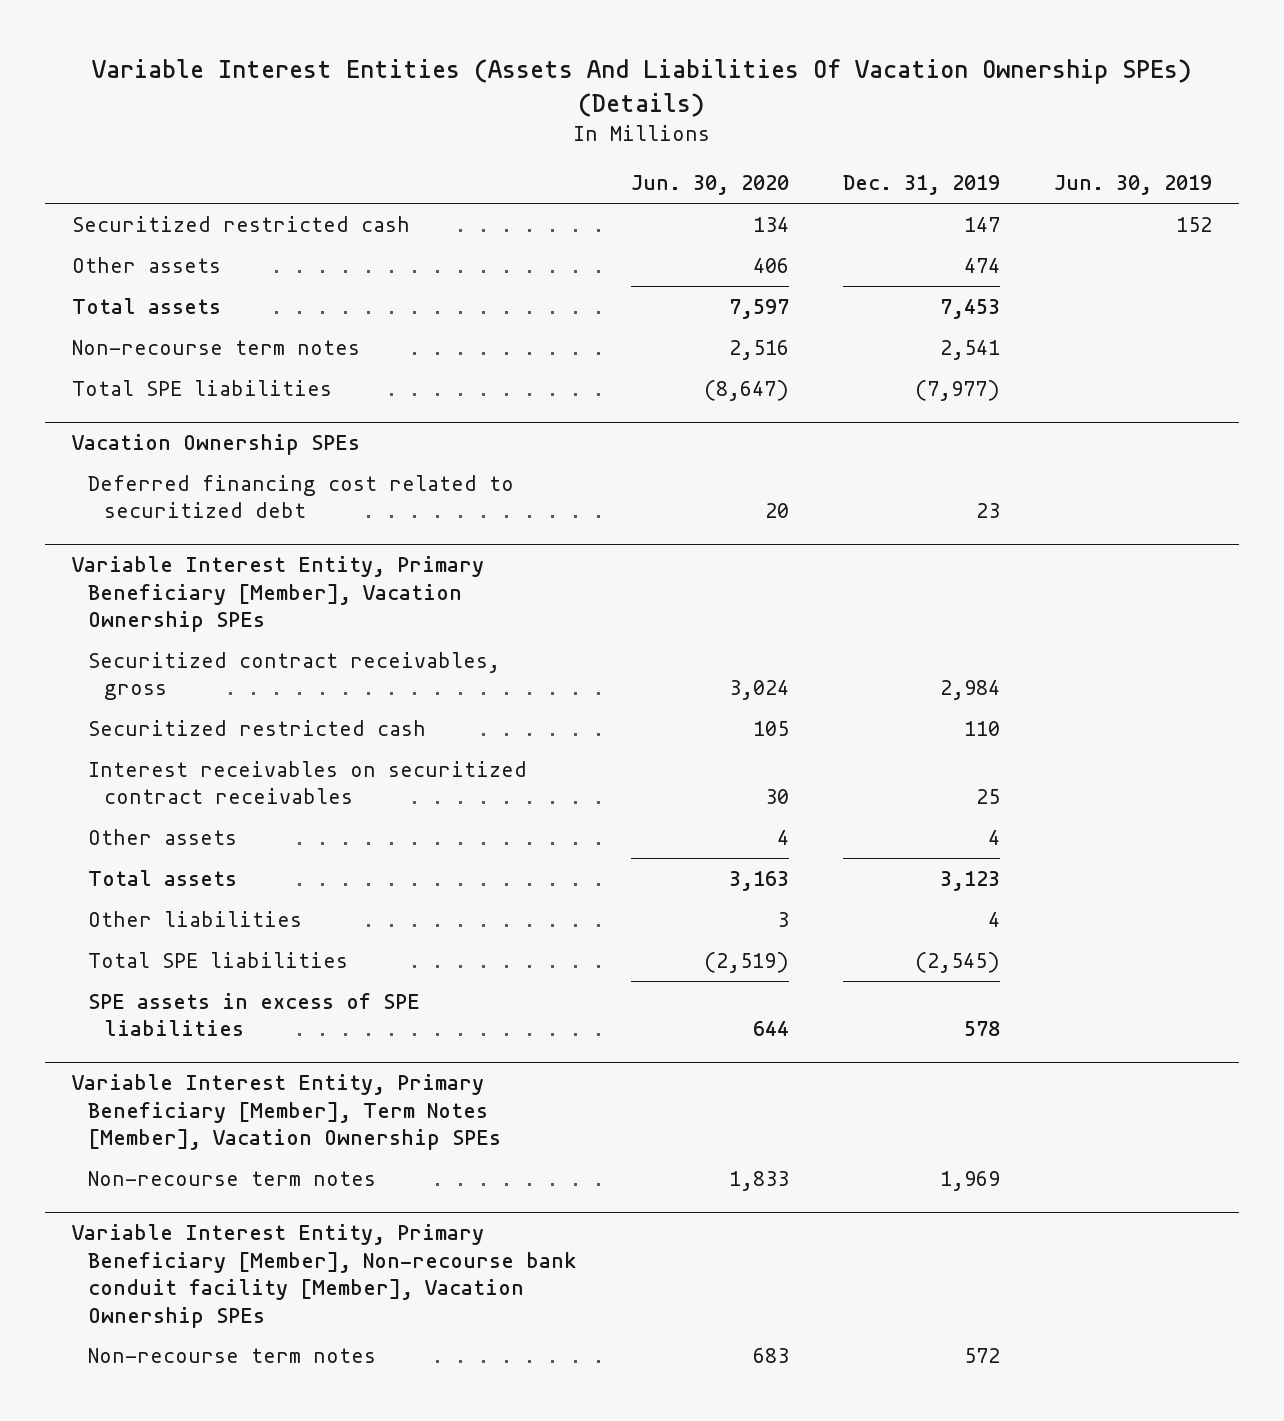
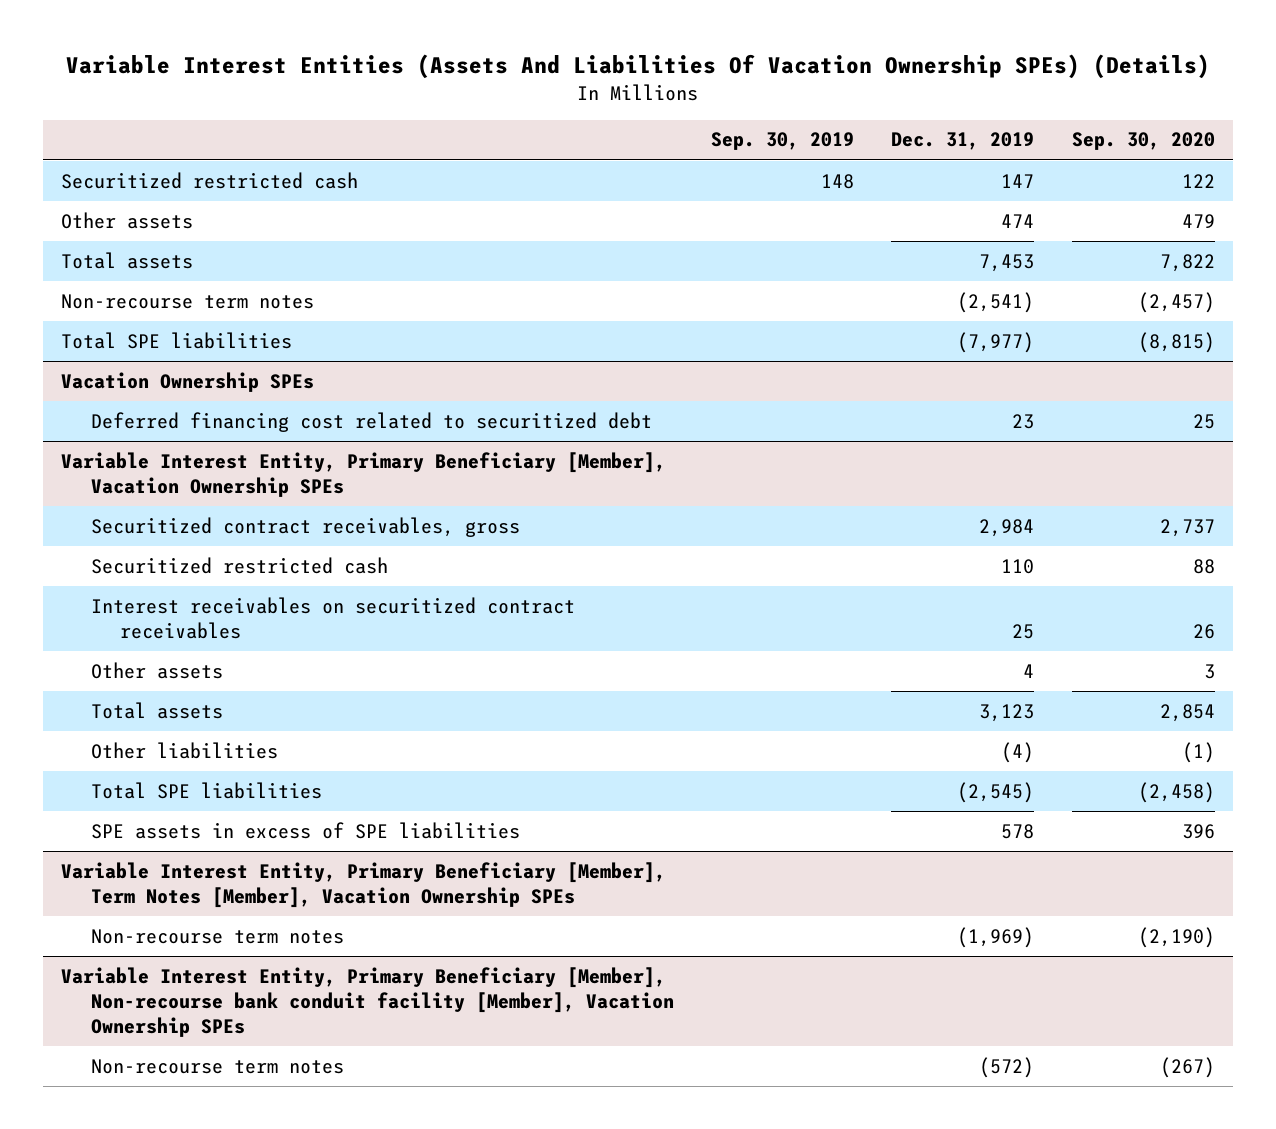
- | Jun. 30, 2020 | Dec. 31, 2019 | Jun. 30, 2019
+ | Sep. 30, 2019 | Dec. 31, 2019 | Sep. 30, 2020
- Non-recourse term notes | 2,516 | 2,541 |
+ Non-recourse term notes | | (2,541) | (2,457)
@ Variable Interest Entity, Primary Beneficiary [Member], Vacation Ownership SPEs
- Other liabilities | 3 | 4 |
+ Other liabilities | | (4) | (1)
@ Variable Interest Entity, Primary Beneficiary [Member], Term Notes [Member], Vacation Ownership SPEs
- Non-recourse term notes | 1,833 | 1,969 |
+ Non-recourse term notes | | (1,969) | (2,190)
@ Variable Interest Entity, Primary Beneficiary [Member], Non-recourse bank conduit facility [Member], Vacation Ownership SPEs
- Non-recourse term notes | 683 | 572 |
+ Non-recourse term notes | | (572) | (267)

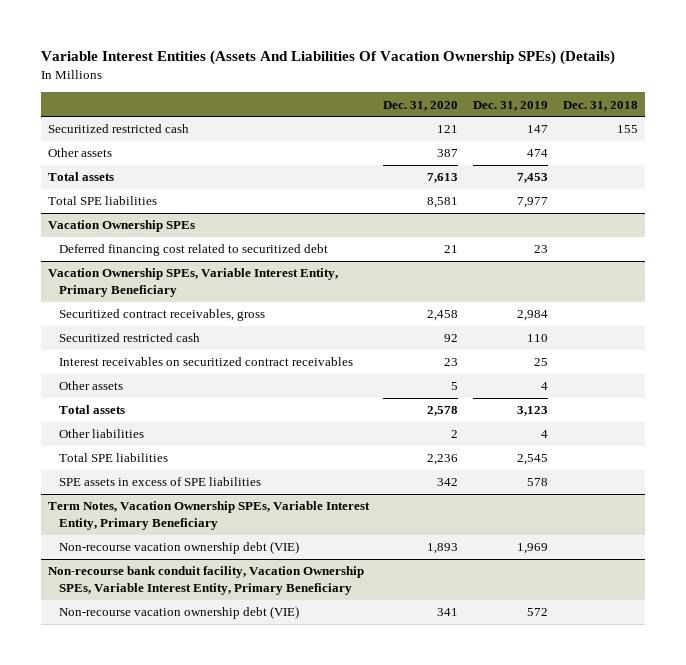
- | Sep. 30, 2019 | Dec. 31, 2019 | Sep. 30, 2020
+ | Dec. 31, 2020 | Dec. 31, 2019 | Dec. 31, 2018
- Non-recourse term notes | | (2,541) | (2,457)
- Total SPE liabilities | | (7,977) | (8,815)
+ Total SPE liabilities | 8,581 | 7,977 |
- Variable Interest Entity, Primary Beneficiary [Member], Vacation Ownership SPEs
+ Vacation Ownership SPEs, Variable Interest Entity, Primary Beneficiary
- Other liabilities | | (4) | (1)
- Total SPE liabilities | | (2,545) | (2,458)
+ Other liabilities | 2 | 4 |
+ Total SPE liabilities | 2,236 | 2,545 |
- Variable Interest Entity, Primary Beneficiary [Member], Term Notes [Member], Vacation Ownership SPEs
- Non-recourse term notes | | (1,969) | (2,190)
- Variable Interest Entity, Primary Beneficiary [Member], Non-recourse bank conduit facility [Member], Vacation Ownership SPEs
- Non-recourse term notes | | (572) | (267)
+ Term Notes, Vacation Ownership SPEs, Variable Interest Entity, Primary Beneficiary
+ Non-recourse vacation ownership debt (VIE) | 1,893 | 1,969 |
+ Non-recourse bank conduit facility, Vacation Ownership SPEs, Variable Interest Entity, Primary Beneficiary
+ Non-recourse vacation ownership debt (VIE) | 341 | 572 |

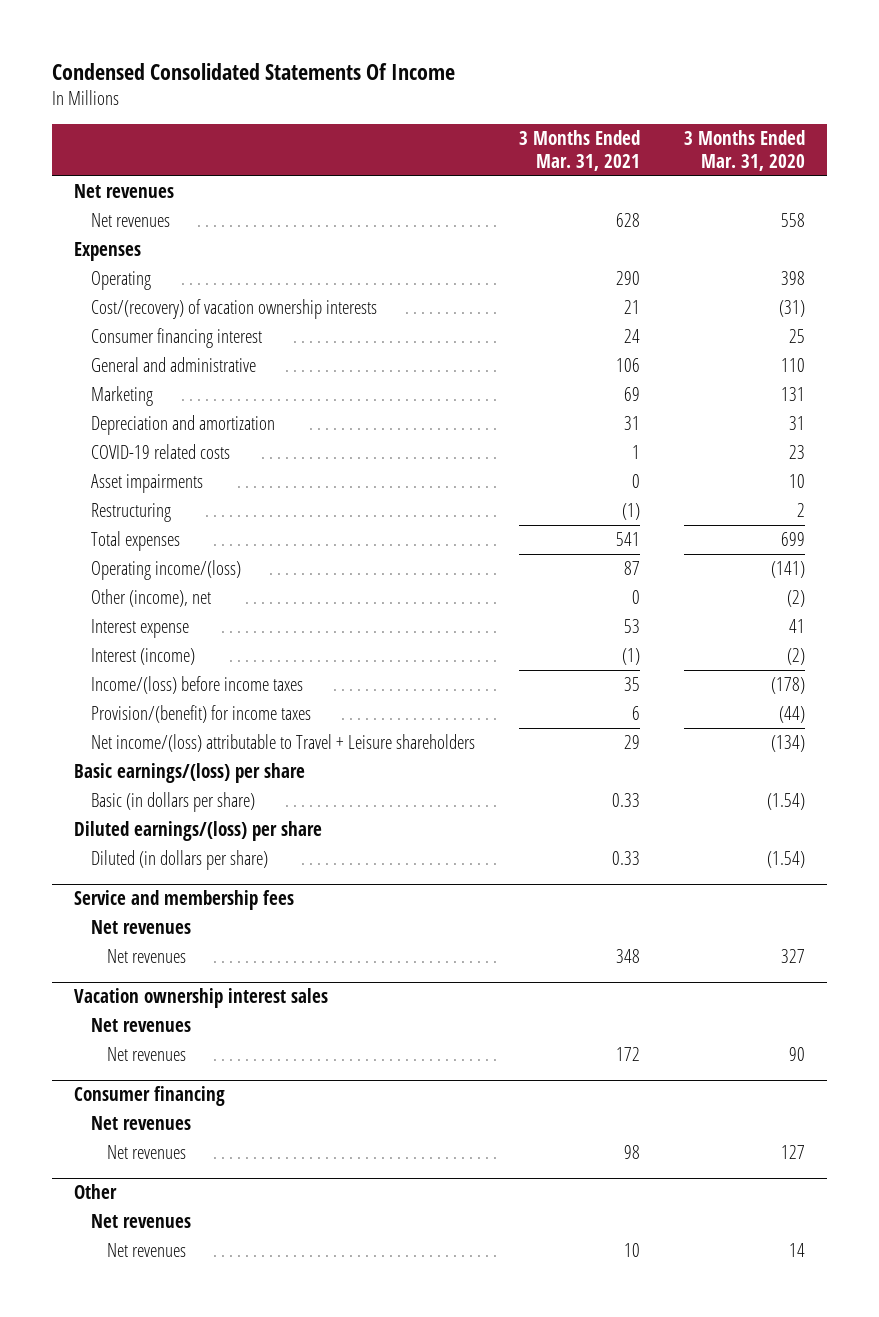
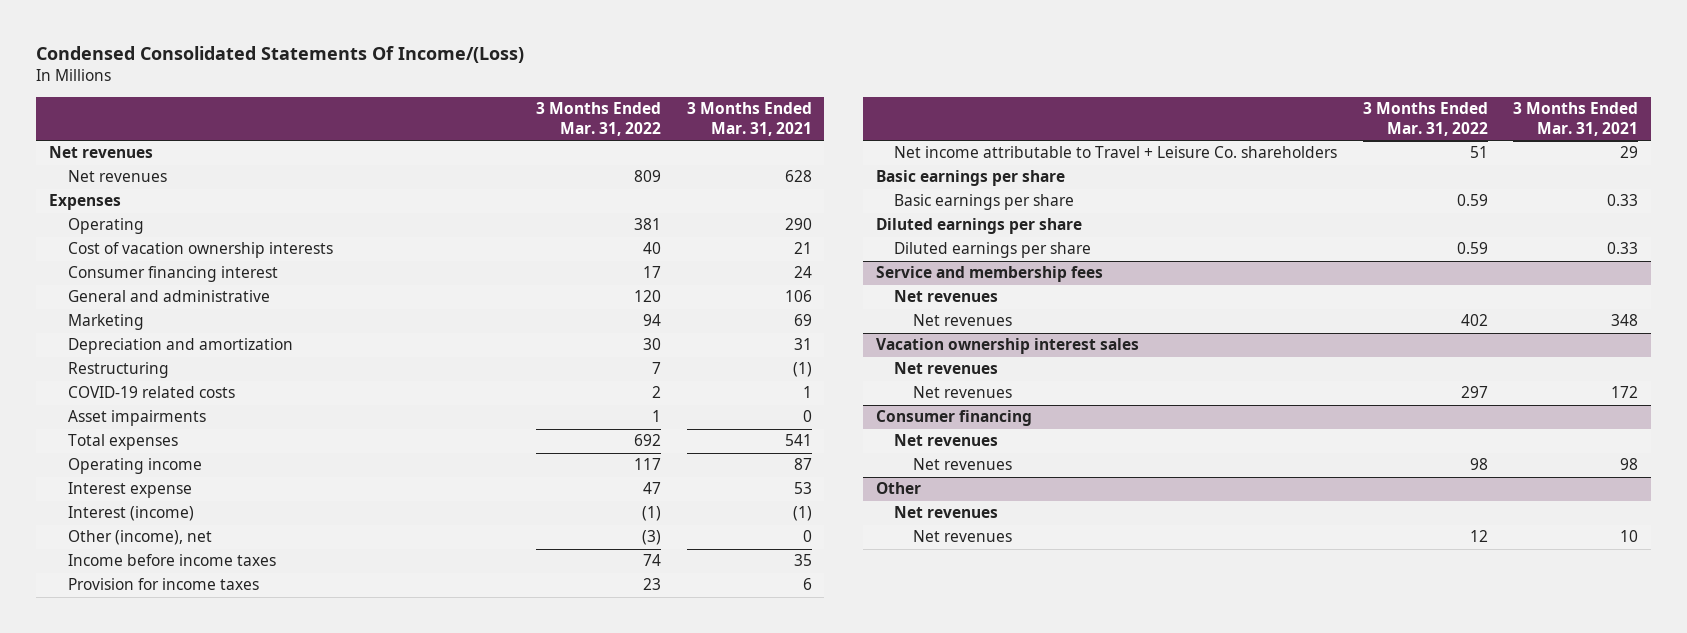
- Condensed Consolidated Statements Of Income
+ Condensed Consolidated Statements Of Income/(Loss)
- | 3 Months Ended Mar. 31, 2021 | 3 Months Ended Mar. 31, 2020
+ | 3 Months Ended Mar. 31, 2022 | 3 Months Ended Mar. 31, 2021
- Cost/(recovery) of vacation ownership interests | 21 | (31)
+ Cost of vacation ownership interests | 40 | 21
moved up: Restructuring | 7 | (1)
- Operating income/(loss) | 87 | (141)
+ Operating income | 117 | 87
- Income/(loss) before income taxes | 35 | (178)
- Provision/(benefit) for income taxes | 6 | (44)
- Net income/(loss) attributable to Travel + Leisure shareholders | 29 | (134)
- Basic earnings/(loss) per share
- Basic (in dollars per share) | 0.33 | (1.54)
- Diluted earnings/(loss) per share
- Diluted (in dollars per share) | 0.33 | (1.54)
moved down: Other (income), net | (3) | 0
+ Income before income taxes | 74 | 35
+ Provision for income taxes | 23 | 6
+ Net income attributable to Travel + Leisure Co. shareholders | 51 | 29
+ Basic earnings per share
+ Basic earnings per share | 0.59 | 0.33
+ Diluted earnings per share
+ Diluted earnings per share | 0.59 | 0.33

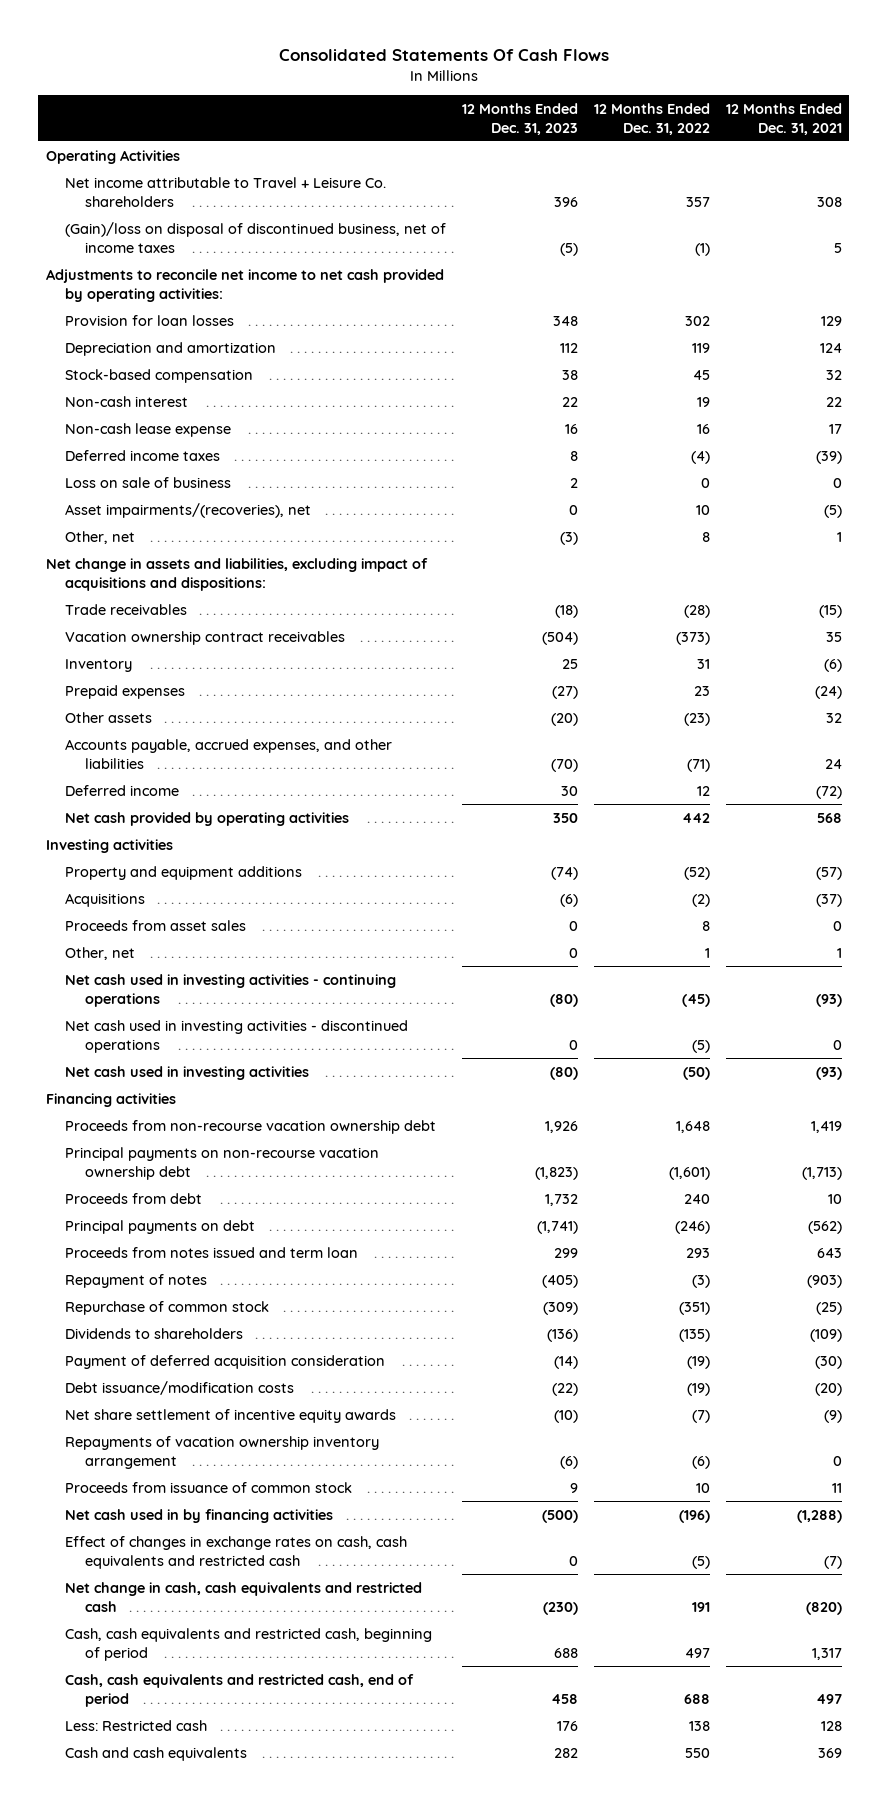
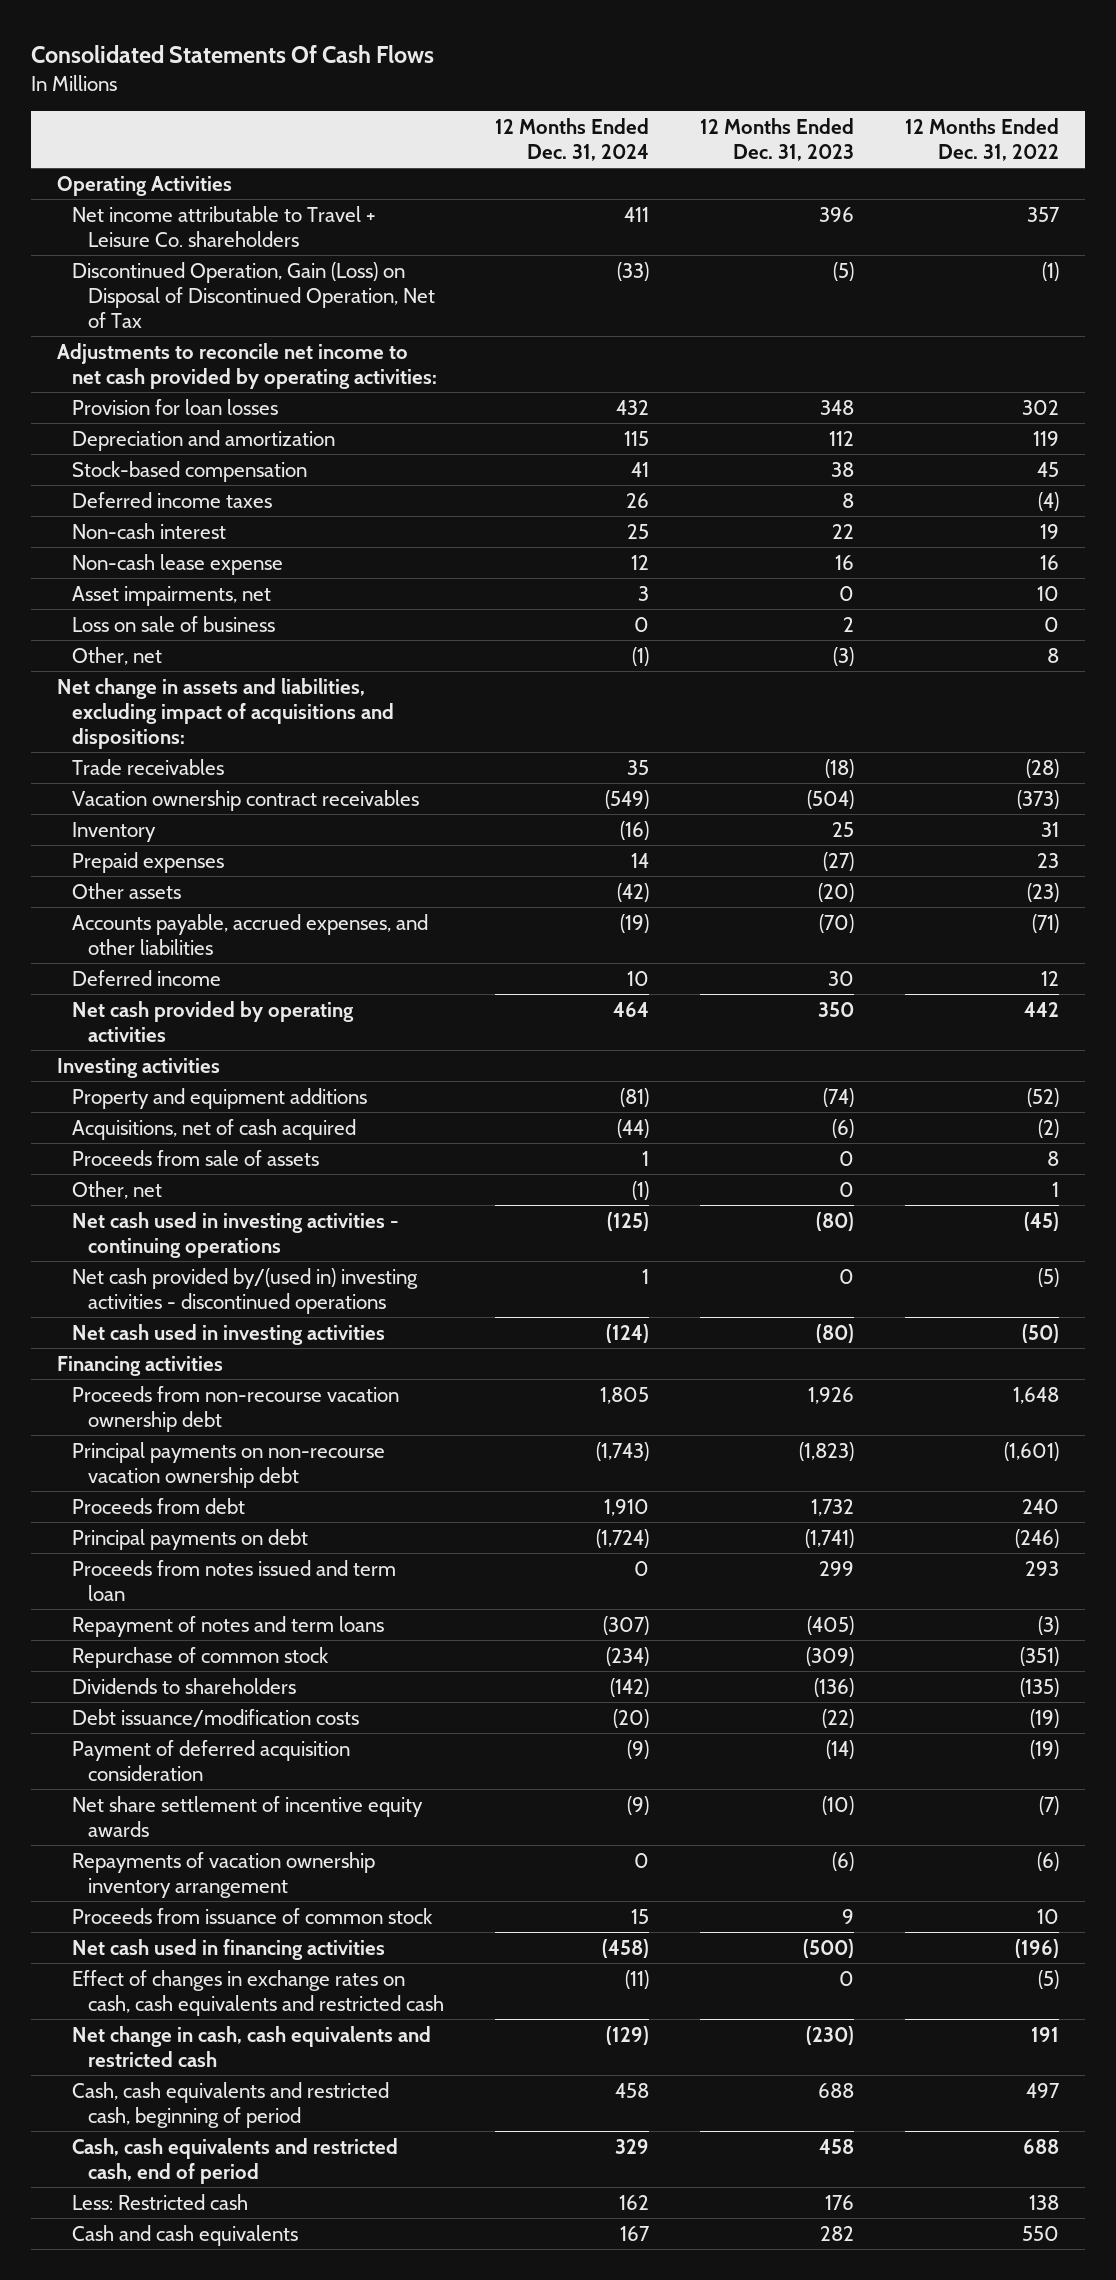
- | 12 Months Ended Dec. 31, 2023 | 12 Months Ended Dec. 31, 2022 | 12 Months Ended Dec. 31, 2021
+ | 12 Months Ended Dec. 31, 2024 | 12 Months Ended Dec. 31, 2023 | 12 Months Ended Dec. 31, 2022
- (Gain)/loss on disposal of discontinued business, net of income taxes | (5) | (1) | 5
+ Discontinued Operation, Gain (Loss) on Disposal of Discontinued Operation, Net of Tax | (33) | (5) | (1)
moved up: Deferred income taxes | 26 | 8 | (4)
+ Asset impairments, net | 3 | 0 | 10
- Asset impairments/(recoveries), net | 0 | 10 | (5)
- Acquisitions | (6) | (2) | (37)
- Proceeds from asset sales | 0 | 8 | 0
+ Acquisitions, net of cash acquired | (44) | (6) | (2)
+ Proceeds from sale of assets | 1 | 0 | 8
- Net cash used in investing activities - discontinued operations | 0 | (5) | 0
+ Net cash provided by/(used in) investing activities - discontinued operations | 1 | 0 | (5)
- Repayment of notes | (405) | (3) | (903)
+ Repayment of notes and term loans | (307) | (405) | (3)
moved down: Payment of deferred acquisition consideration | (9) | (14) | (19)
- Net cash used in by financing activities | (500) | (196) | (1,288)
+ Net cash used in financing activities | (458) | (500) | (196)

